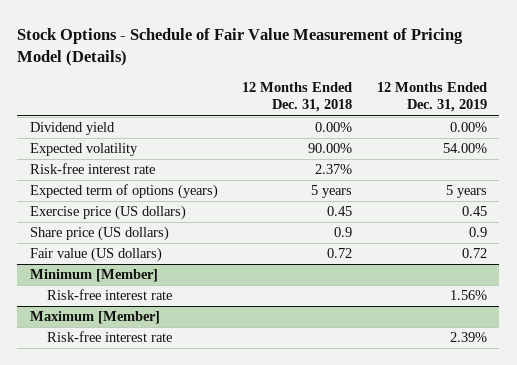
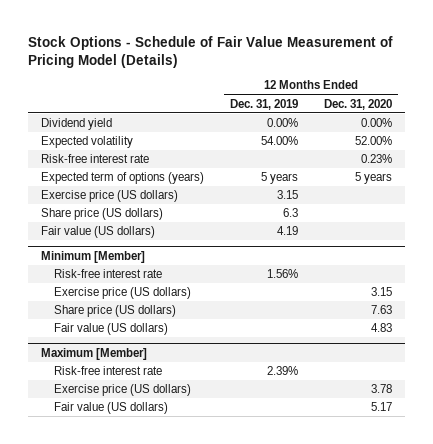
- | 12 Months Ended Dec. 31, 2018 | 12 Months Ended Dec. 31, 2019
+ | 12 Months Ended Dec. 31, 2019 | 12 Months Ended Dec. 31, 2020
- Exercise price (US dollars) | 0.45 | 0.45
- Share price (US dollars) | 0.9 | 0.9
- Fair value (US dollars) | 0.72 | 0.72
+ Exercise price (US dollars) | 3.15 |
+ Share price (US dollars) | 6.3 |
+ Fair value (US dollars) | 4.19 |
@ Minimum [Member]
+ Exercise price (US dollars) | | 3.15
+ Share price (US dollars) | | 7.63
+ Fair value (US dollars) | | 4.83
@ Maximum [Member]
+ Exercise price (US dollars) | | 3.78
+ Fair value (US dollars) | | 5.17

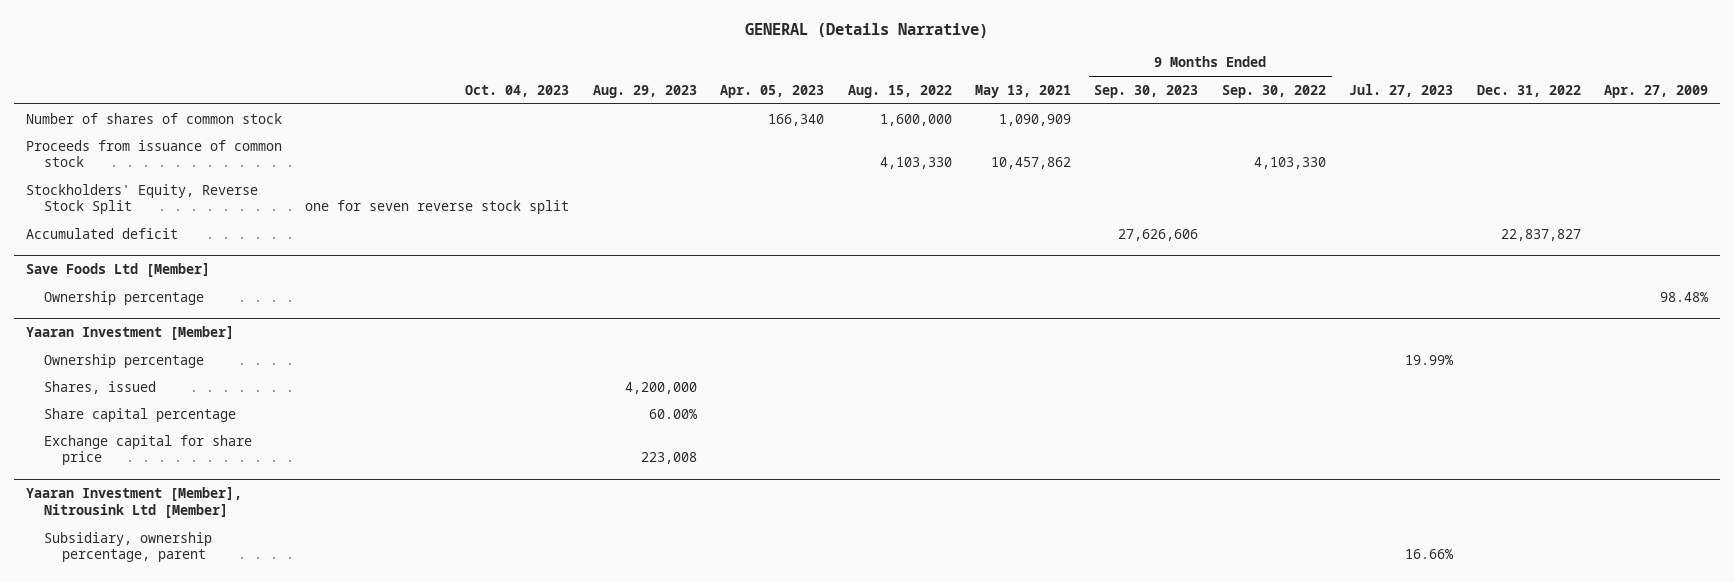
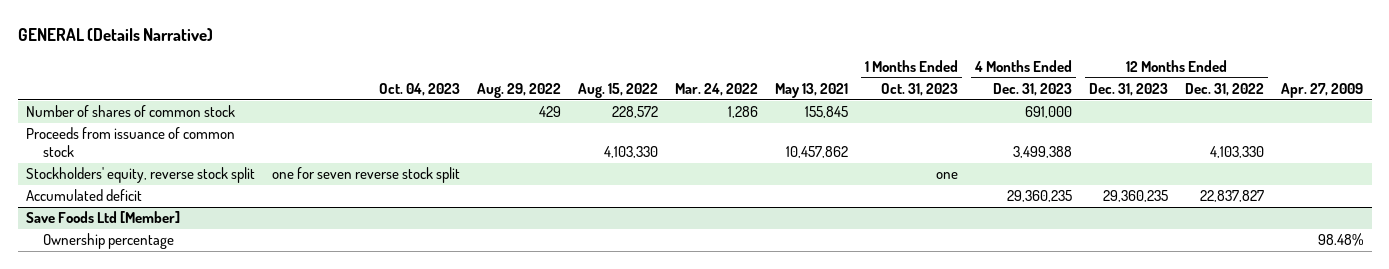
- | Oct. 04, 2023 | Aug. 29, 2023 | Apr. 05, 2023 | Aug. 15, 2022 | May 13, 2021 | 9 Months Ended Sep. 30, 2023 | 9 Months Ended Sep. 30, 2022 | Jul. 27, 2023 | Dec. 31, 2022 | Apr. 27, 2009
+ | Oct. 04, 2023 | Aug. 29, 2022 | Aug. 15, 2022 | Mar. 24, 2022 | May 13, 2021 | 1 Months Ended Oct. 31, 2023 | 4 Months Ended Dec. 31, 2023 | 12 Months Ended Dec. 31, 2023 | 12 Months Ended Dec. 31, 2022 | Apr. 27, 2009
- Number of shares of common stock | | | 166,340 | 1,600,000 | 1,090,909 | | | | |
+ Number of shares of common stock | | 429 | 228,572 | 1,286 | 155,845 | | 691,000 | | |
- Stockholders' Equity, Reverse Stock Split | one for seven reverse stock split | | | | | | | | |
+ Stockholders' equity, reverse stock split | one for seven reverse stock split | | | | | one | | | |
- Yaaran Investment [Member]
- Ownership percentage | | | | | | | | 19.99% | |
- Shares, issued | | 4,200,000 | | | | | | | |
- Share capital percentage | | 60.00% | | | | | | | |
- Exchange capital for share price | | 223,008 | | | | | | | |
- Yaaran Investment [Member], Nitrousink Ltd [Member]
- Subsidiary, ownership percentage, parent | | | | | | | | 16.66% | |

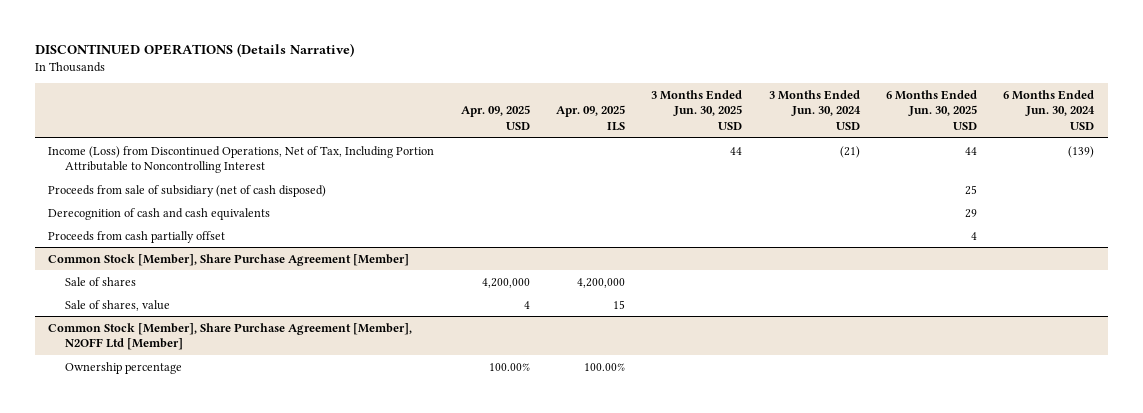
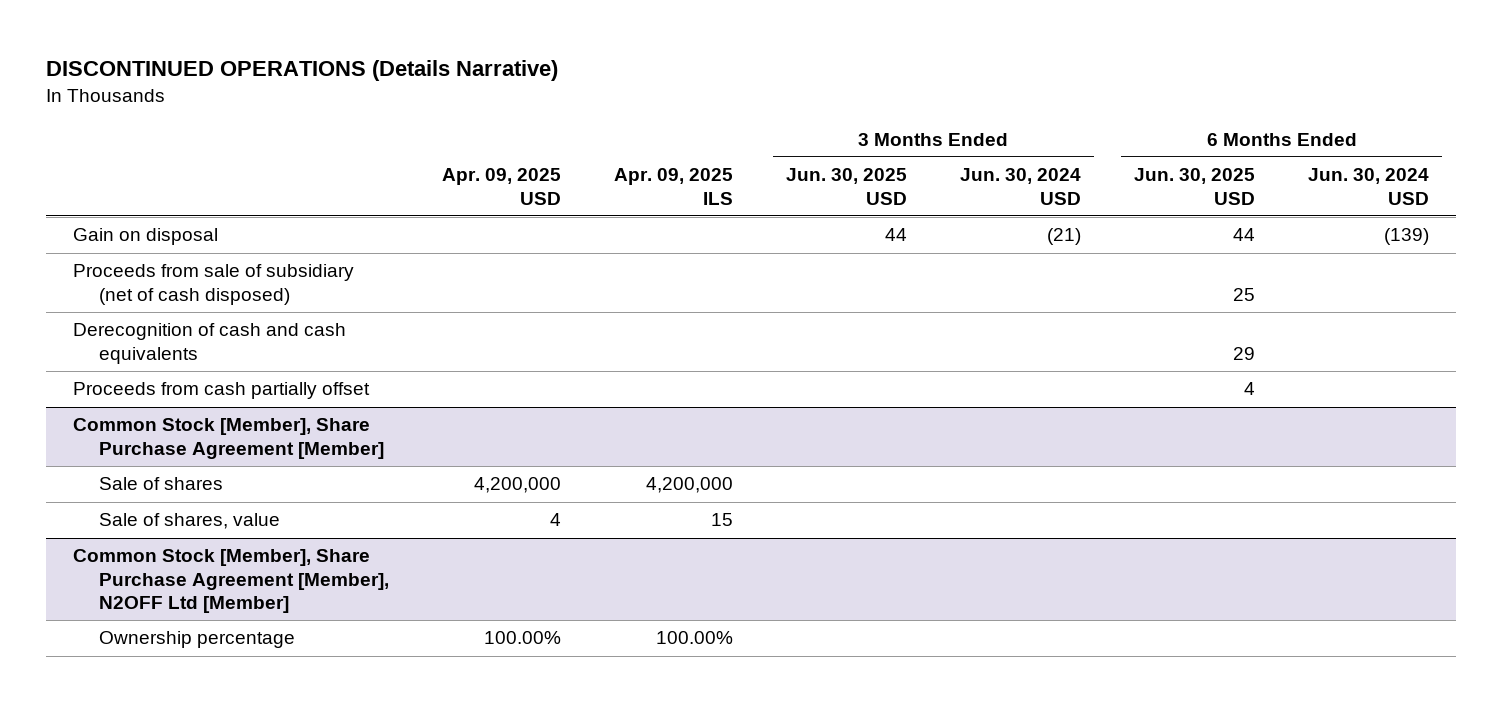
- Income (Loss) from Discontinued Operations, Net of Tax, Including Portion Attributable to Noncontrolling Interest | | | 44 | (21) | 44 | (139)
+ Gain on disposal | | | 44 | (21) | 44 | (139)

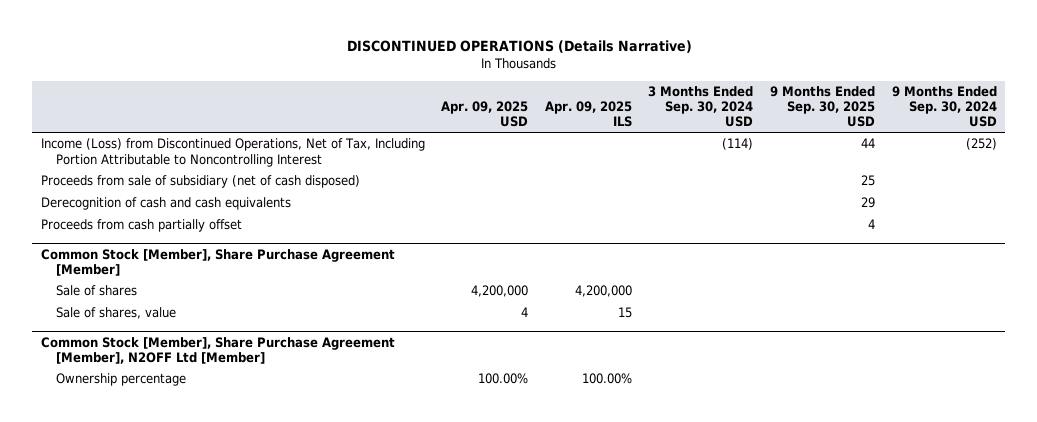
- | Apr. 09, 2025 USD | Apr. 09, 2025 ILS | 3 Months Ended Jun. 30, 2025 USD | 3 Months Ended Jun. 30, 2024 USD | 6 Months Ended Jun. 30, 2025 USD | 6 Months Ended Jun. 30, 2024 USD
+ | Apr. 09, 2025 USD | Apr. 09, 2025 ILS | 3 Months Ended Sep. 30, 2024 USD | 9 Months Ended Sep. 30, 2025 USD | 9 Months Ended Sep. 30, 2024 USD
- Gain on disposal | | | 44 | (21) | 44 | (139)
+ Income (Loss) from Discontinued Operations, Net of Tax, Including Portion Attributable to Noncontrolling Interest | | | (114) | 44 | (252)

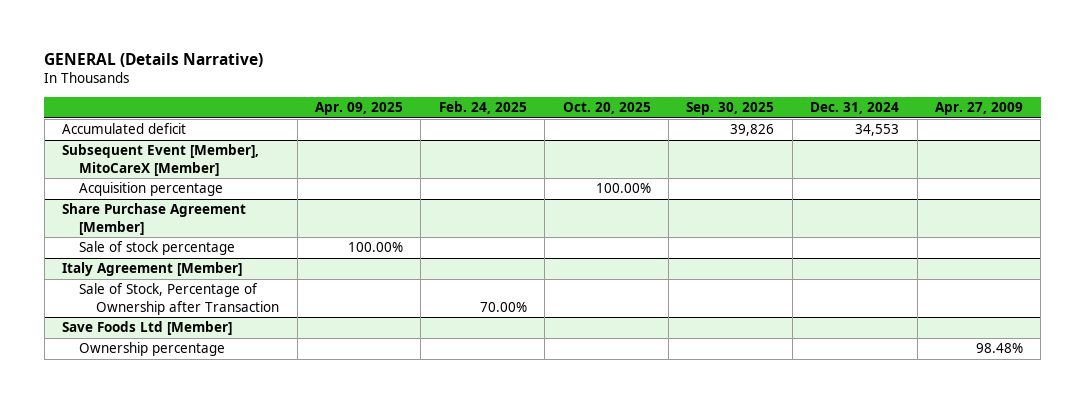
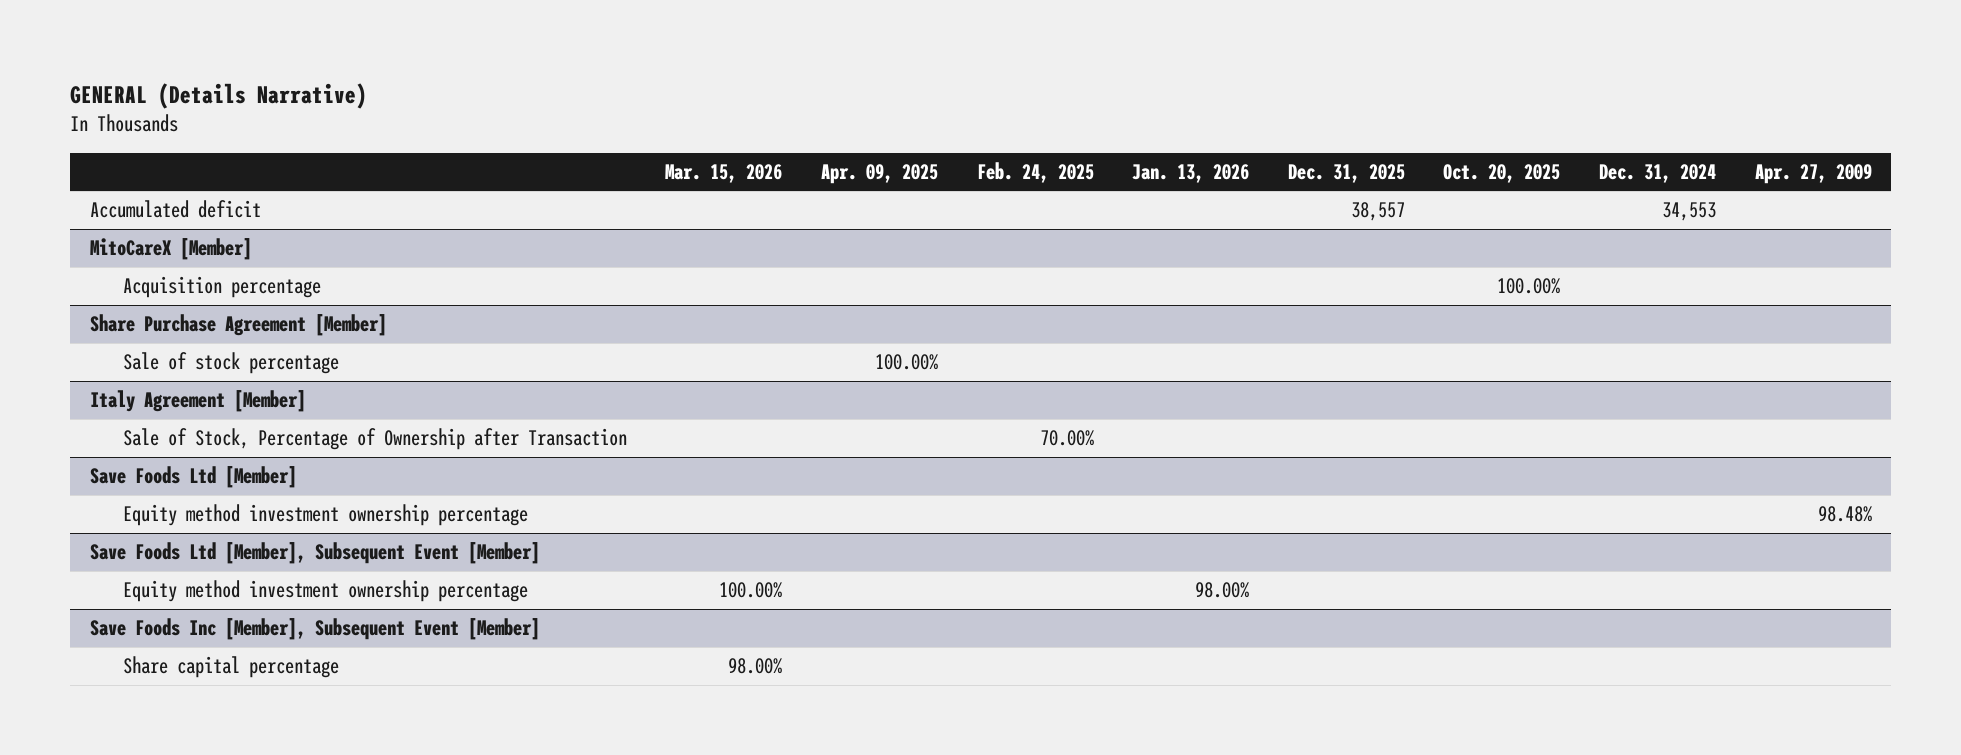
- | Apr. 09, 2025 | Feb. 24, 2025 | Oct. 20, 2025 | Sep. 30, 2025 | Dec. 31, 2024 | Apr. 27, 2009
+ | Mar. 15, 2026 | Apr. 09, 2025 | Feb. 24, 2025 | Jan. 13, 2026 | Dec. 31, 2025 | Oct. 20, 2025 | Dec. 31, 2024 | Apr. 27, 2009
- Subsequent Event [Member], MitoCareX [Member]
+ MitoCareX [Member]
@ Save Foods Ltd [Member]
- Ownership percentage | | | | | | 98.48%
+ Equity method investment ownership percentage | | | | | | | | 98.48%
+ Save Foods Ltd [Member], Subsequent Event [Member]
+ Equity method investment ownership percentage | 100.00% | | | 98.00% | | | |
+ Save Foods Inc [Member], Subsequent Event [Member]
+ Share capital percentage | 98.00% | | | | | | |

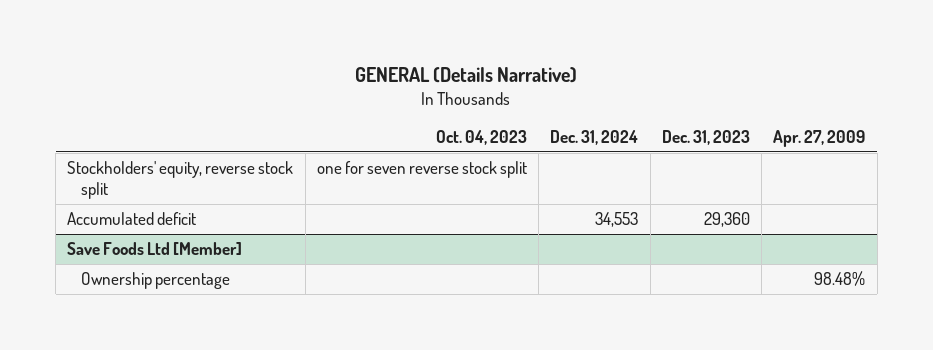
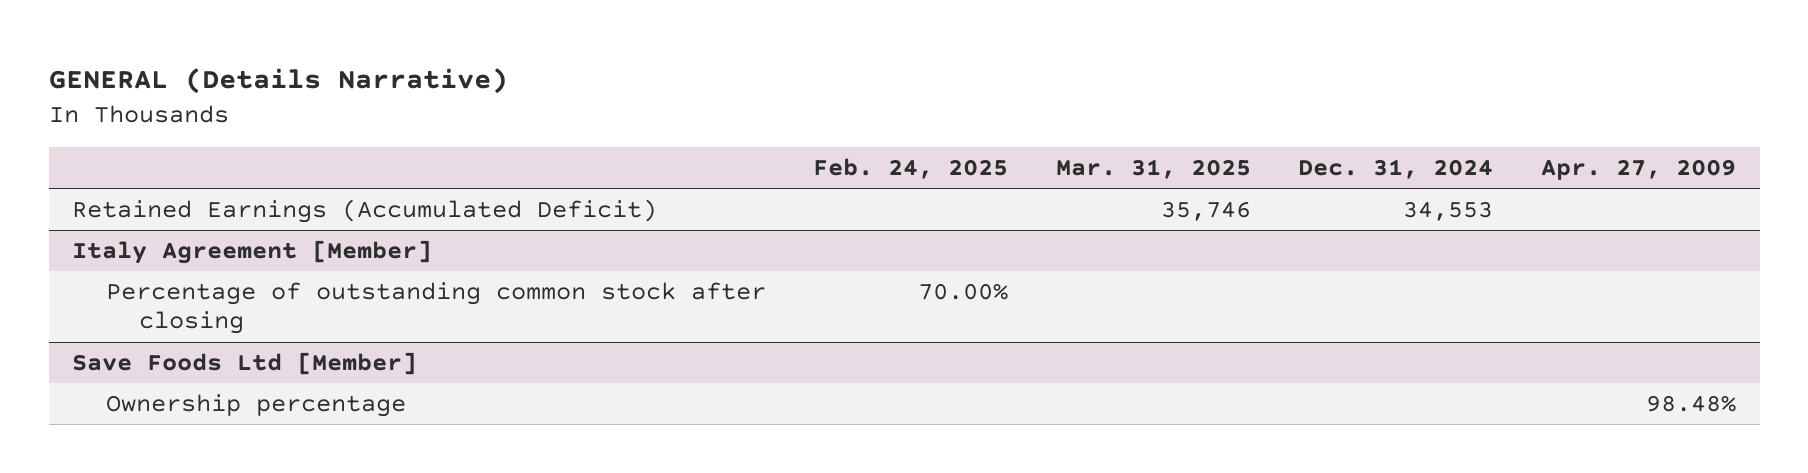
- | Oct. 04, 2023 | Dec. 31, 2024 | Dec. 31, 2023 | Apr. 27, 2009
+ | Feb. 24, 2025 | Mar. 31, 2025 | Dec. 31, 2024 | Apr. 27, 2009
- Stockholders' equity, reverse stock split | one for seven reverse stock split | | |
- Accumulated deficit | | 34,553 | 29,360 |
+ Retained Earnings (Accumulated Deficit) | | 35,746 | 34,553 |
+ Italy Agreement [Member]
+ Percentage of outstanding common stock after closing | 70.00% | | |

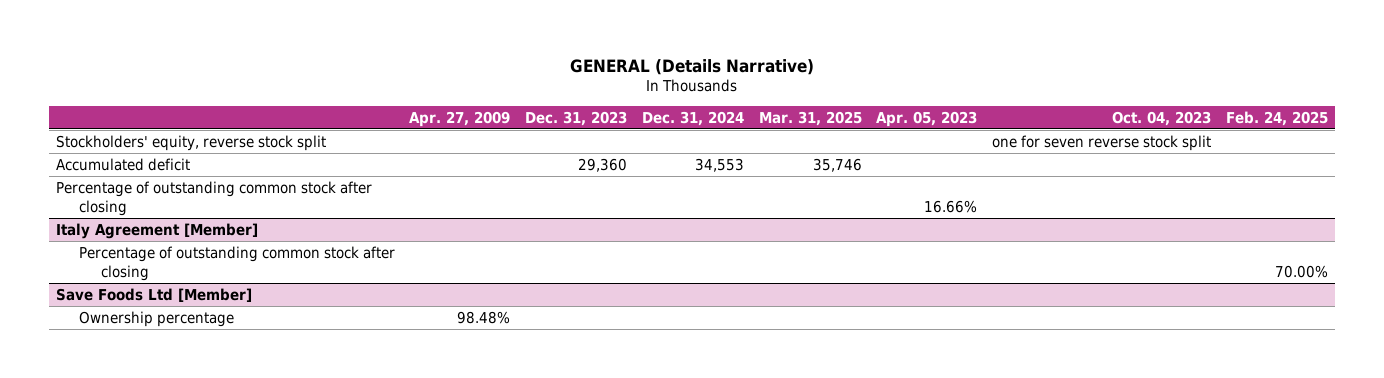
- | Feb. 24, 2025 | Mar. 31, 2025 | Dec. 31, 2024 | Apr. 27, 2009
+ | Apr. 27, 2009 | Dec. 31, 2023 | Dec. 31, 2024 | Mar. 31, 2025 | Apr. 05, 2023 | Oct. 04, 2023 | Feb. 24, 2025
- Retained Earnings (Accumulated Deficit) | | 35,746 | 34,553 |
+ Stockholders' equity, reverse stock split | | | | | | one for seven reverse stock split |
+ Accumulated deficit | | 29,360 | 34,553 | 35,746 | | |
+ Percentage of outstanding common stock after closing | | | | | 16.66% | |

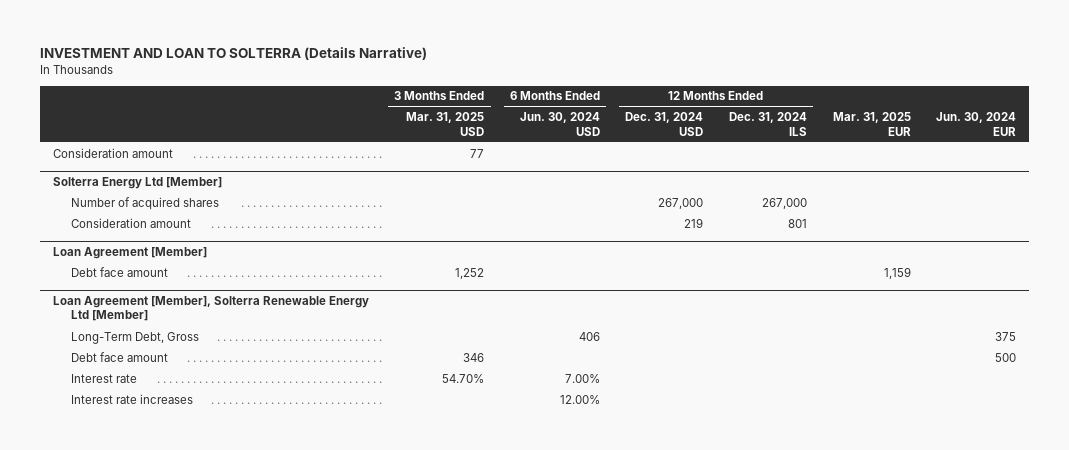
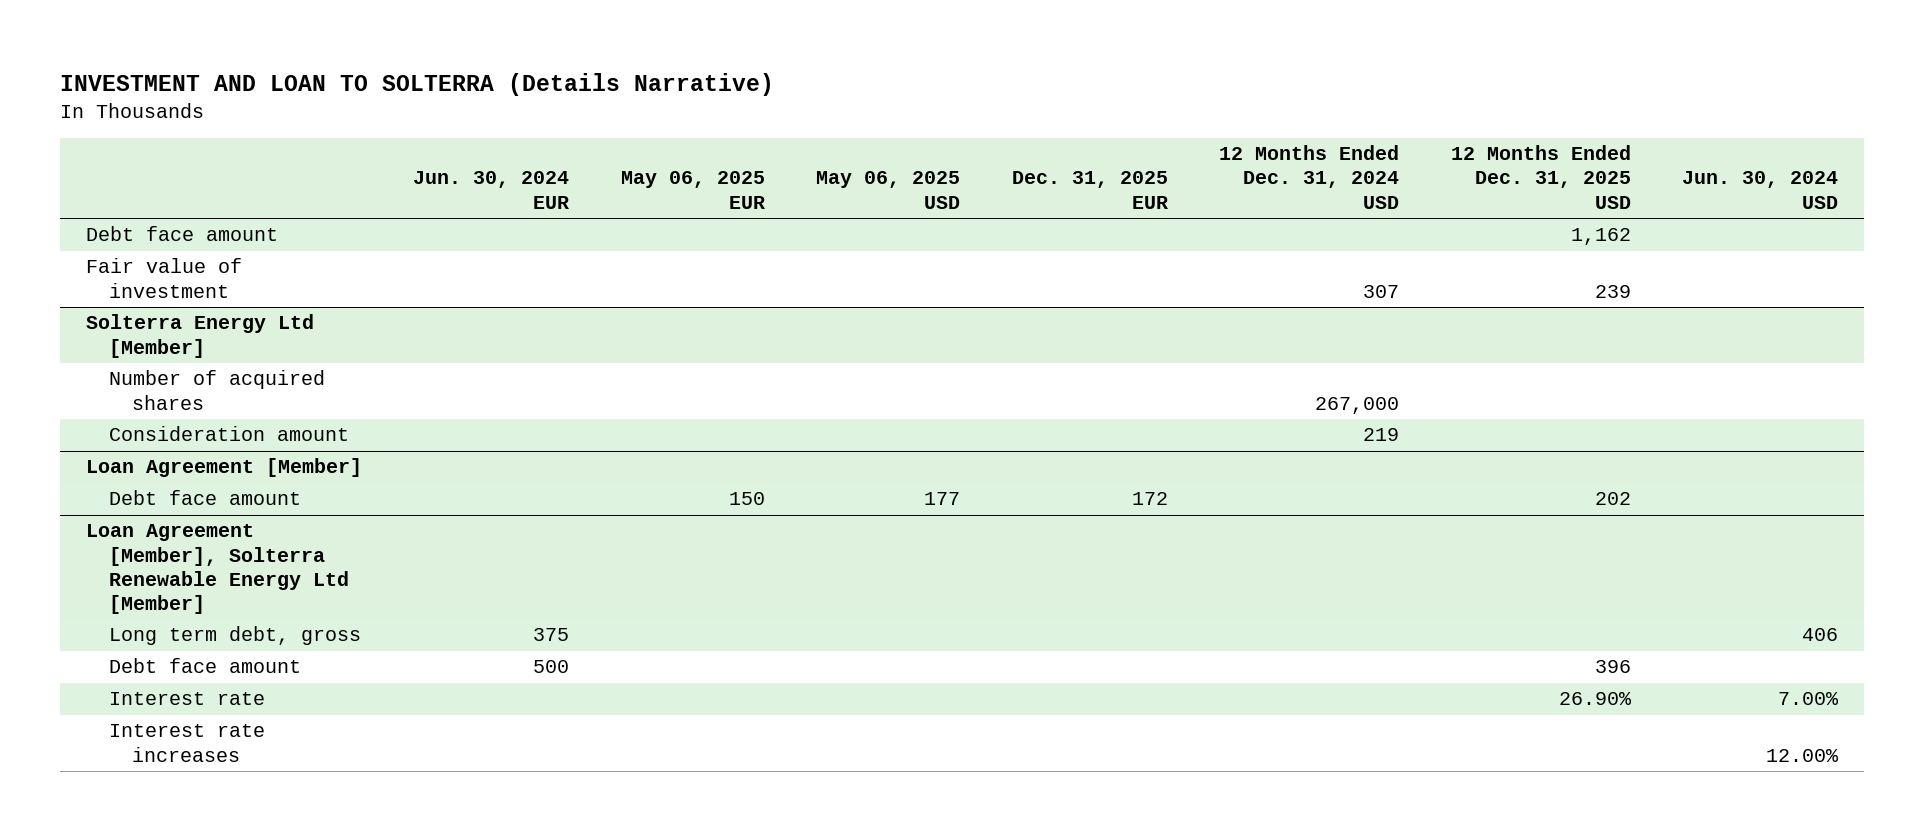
- | 3 Months Ended Mar. 31, 2025 USD | 6 Months Ended Jun. 30, 2024 USD | 12 Months Ended Dec. 31, 2024 USD | 12 Months Ended Dec. 31, 2024 ILS | Mar. 31, 2025 EUR | Jun. 30, 2024 EUR
+ | Jun. 30, 2024 EUR | May 06, 2025 EUR | May 06, 2025 USD | Dec. 31, 2025 EUR | 12 Months Ended Dec. 31, 2024 USD | 12 Months Ended Dec. 31, 2025 USD | Jun. 30, 2024 USD
- Consideration amount | 77 | | | | |
+ Debt face amount | | | | | | 1,162 |
+ Fair value of investment | | | | | 307 | 239 |
@ Loan Agreement [Member], Solterra Renewable Energy Ltd [Member]
- Long-Term Debt, Gross | | 406 | | | | 375
+ Long term debt, gross | 375 | | | | | | 406

